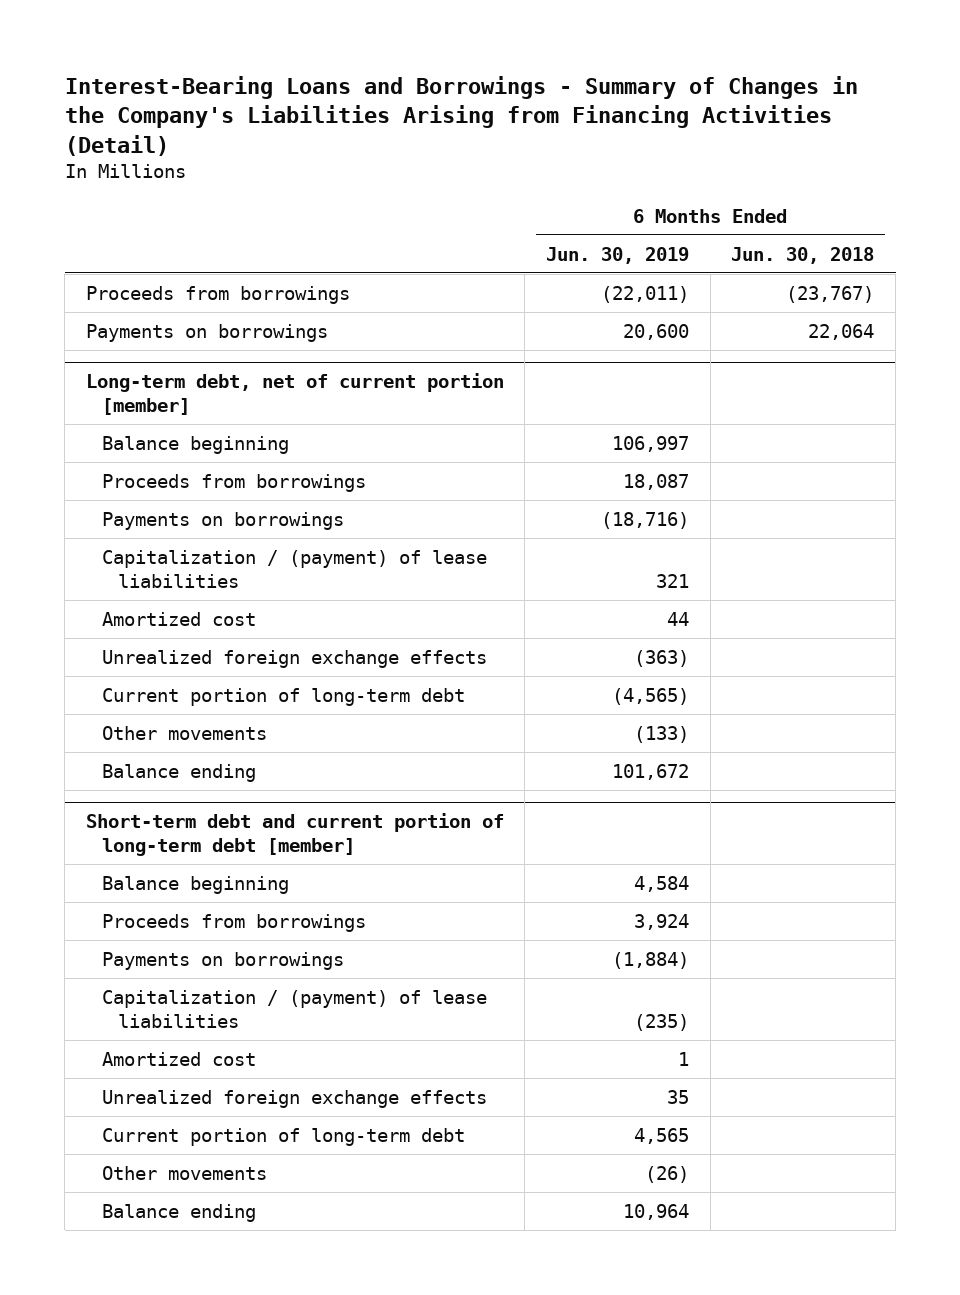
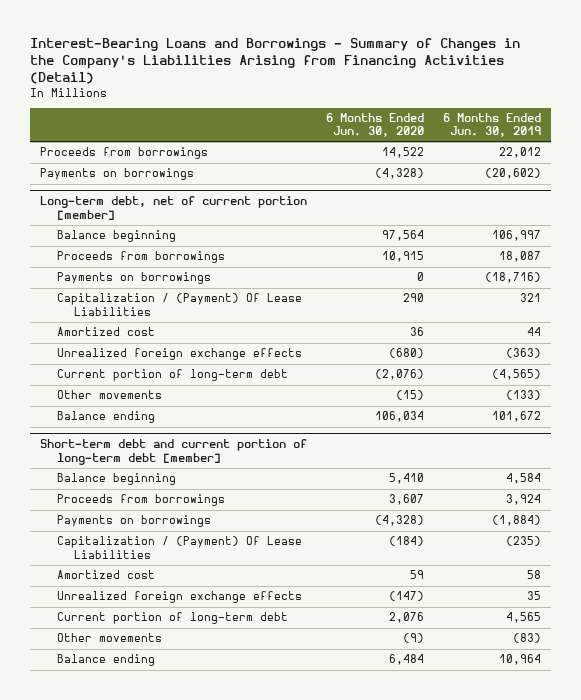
- | 6 Months Ended Jun. 30, 2019 | 6 Months Ended Jun. 30, 2018
+ | 6 Months Ended Jun. 30, 2020 | 6 Months Ended Jun. 30, 2019
- Proceeds from borrowings | (22,011) | (23,767)
- Payments on borrowings | 20,600 | 22,064
+ Proceeds from borrowings | 14,522 | 22,012
+ Payments on borrowings | (4,328) | (20,602)
@ Long-term debt, net of current portion [member]
- Capitalization / (payment) of lease liabilities | 321 |
+ Capitalization / (Payment) Of Lease Liabilities | 290 | 321
@ Short-term debt and current portion of long-term debt [member]
- Capitalization / (payment) of lease liabilities | (235) |
- Amortized cost | 1 |
+ Capitalization / (Payment) Of Lease Liabilities | (184) | (235)
+ Amortized cost | 59 | 58
- Other movements | (26) |
+ Other movements | (9) | (83)

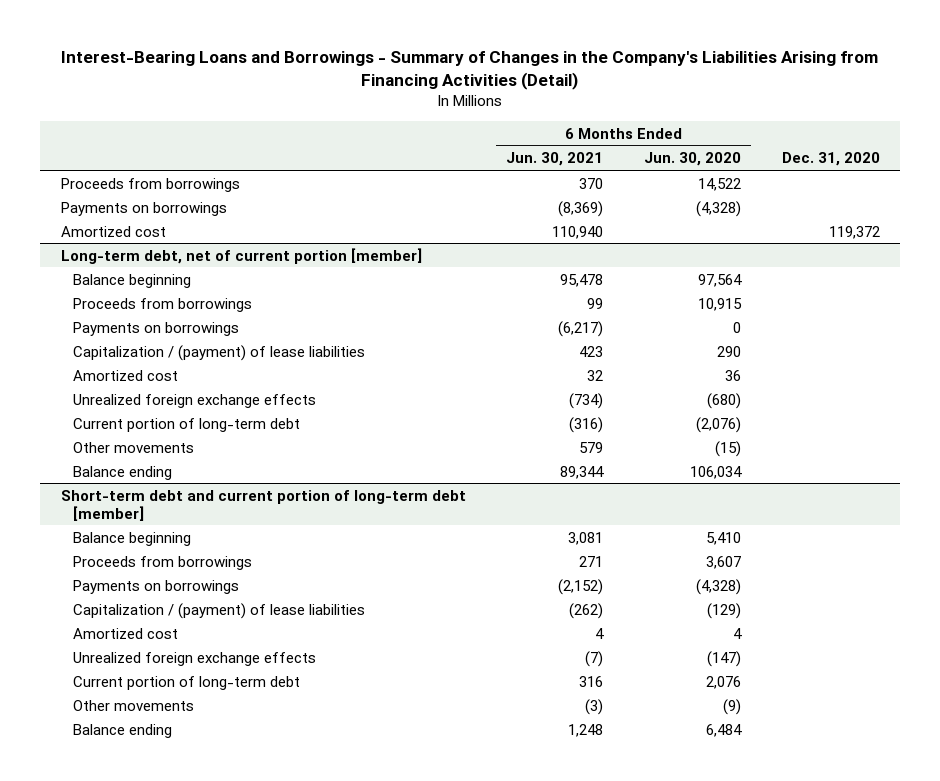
- | 6 Months Ended Jun. 30, 2020 | 6 Months Ended Jun. 30, 2019
+ | 6 Months Ended Jun. 30, 2021 | 6 Months Ended Jun. 30, 2020 | Dec. 31, 2020
+ Amortized cost | 110,940 | | 119,372
@ Long-term debt, net of current portion [member]
- Capitalization / (Payment) Of Lease Liabilities | 290 | 321
+ Capitalization / (payment) of lease liabilities | 423 | 290 |
@ Short-term debt and current portion of long-term debt [member]
- Capitalization / (Payment) Of Lease Liabilities | (184) | (235)
- Amortized cost | 59 | 58
+ Capitalization / (payment) of lease liabilities | (262) | (129) |
+ Amortized cost | 4 | 4 |

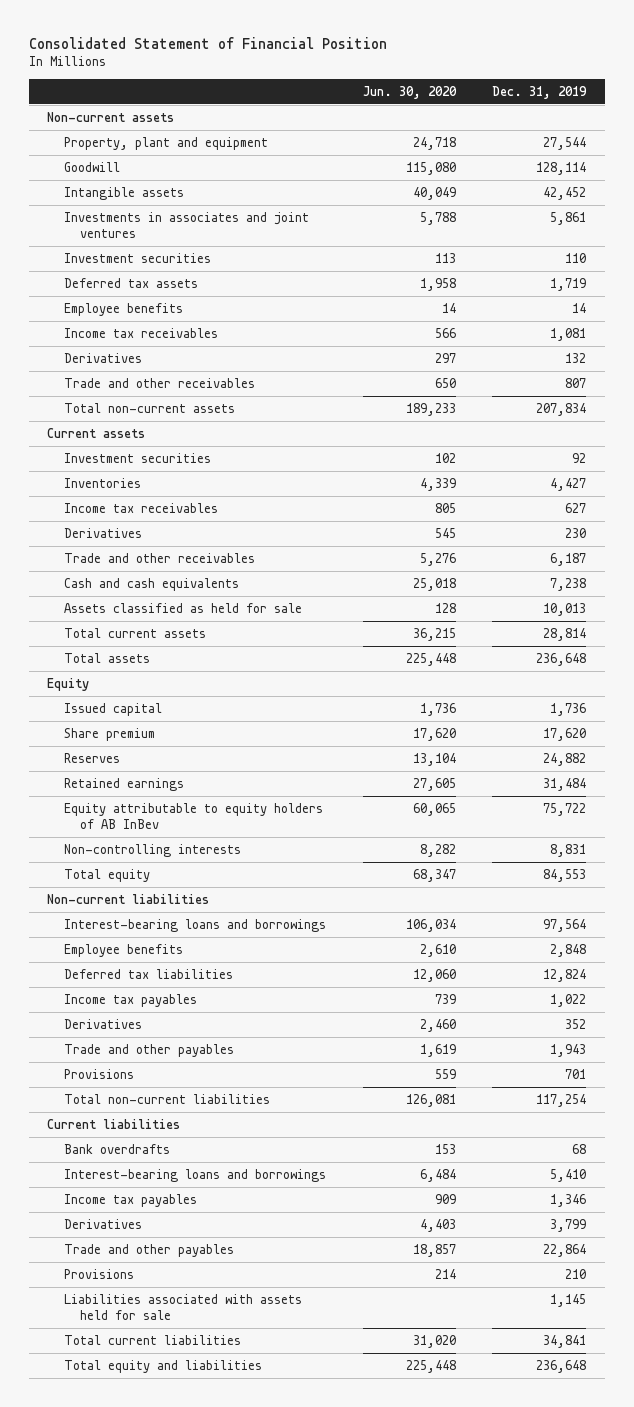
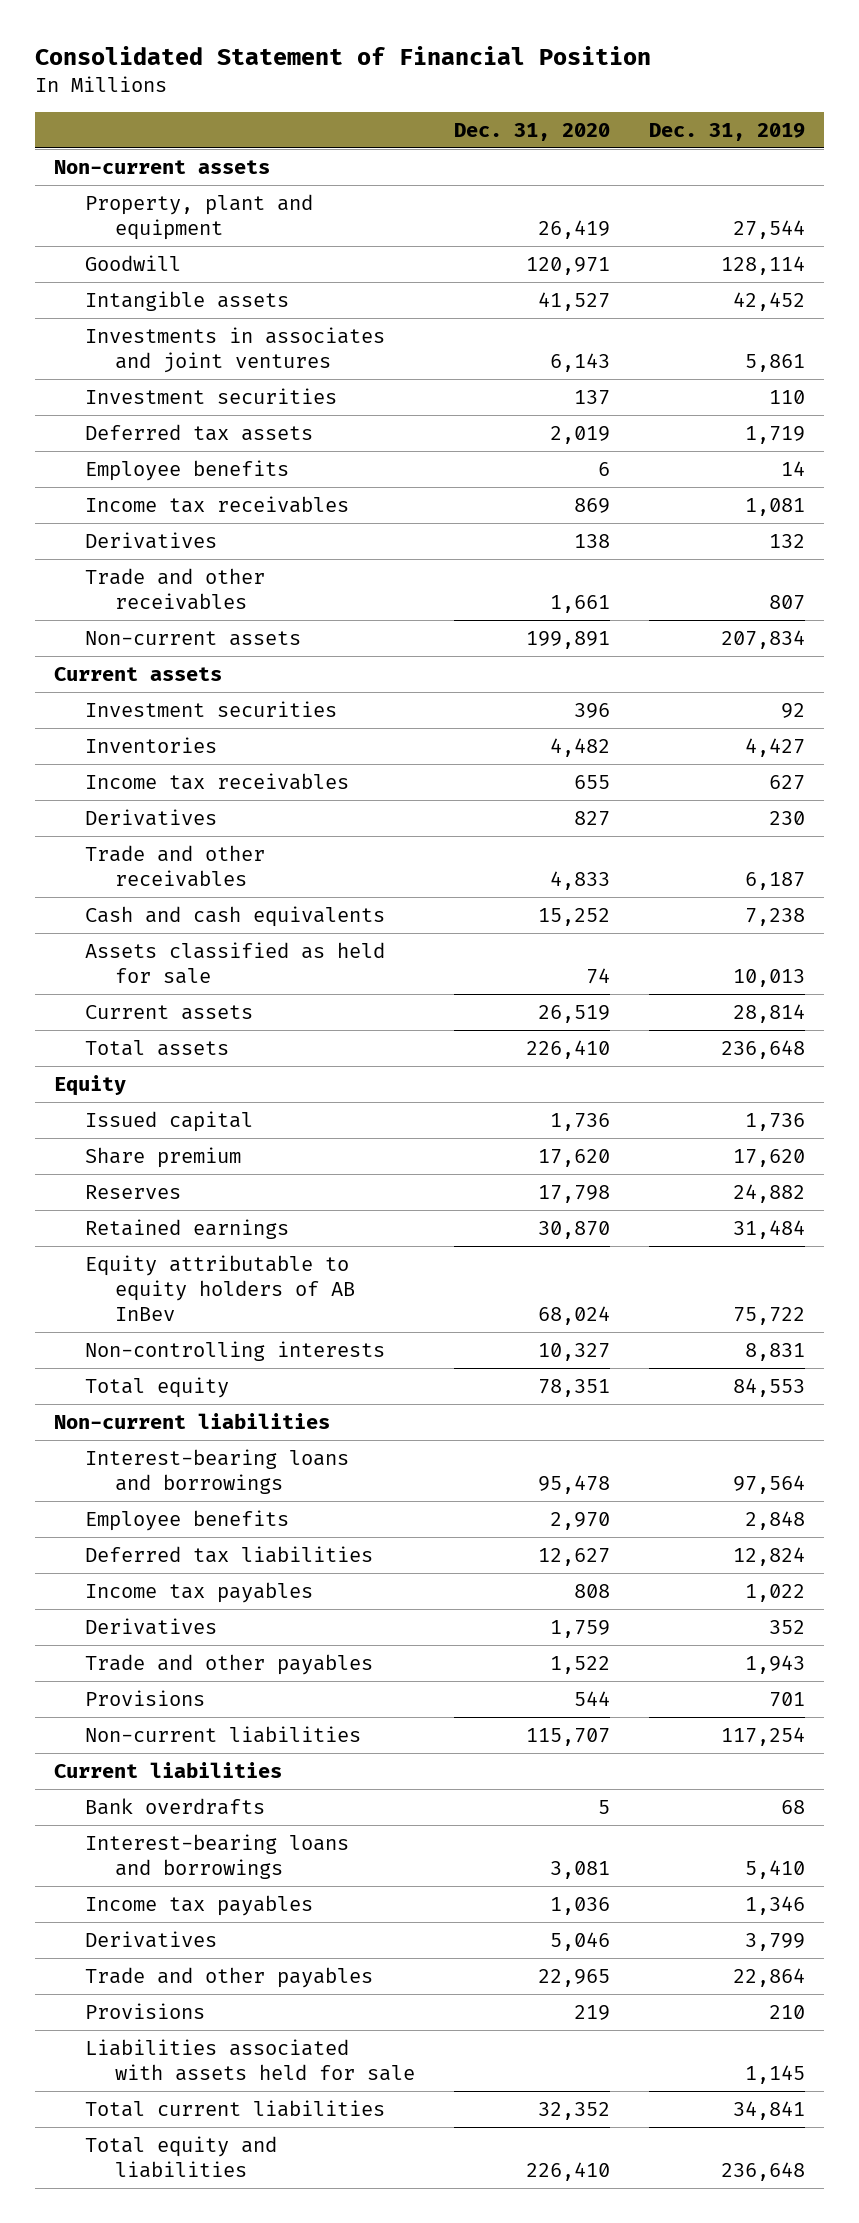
- | Jun. 30, 2020 | Dec. 31, 2019
+ | Dec. 31, 2020 | Dec. 31, 2019
- Total non-current assets | 189,233 | 207,834
+ Non-current assets | 199,891 | 207,834
- Total current assets | 36,215 | 28,814
+ Current assets | 26,519 | 28,814
- Total non-current liabilities | 126,081 | 117,254
+ Non-current liabilities | 115,707 | 117,254

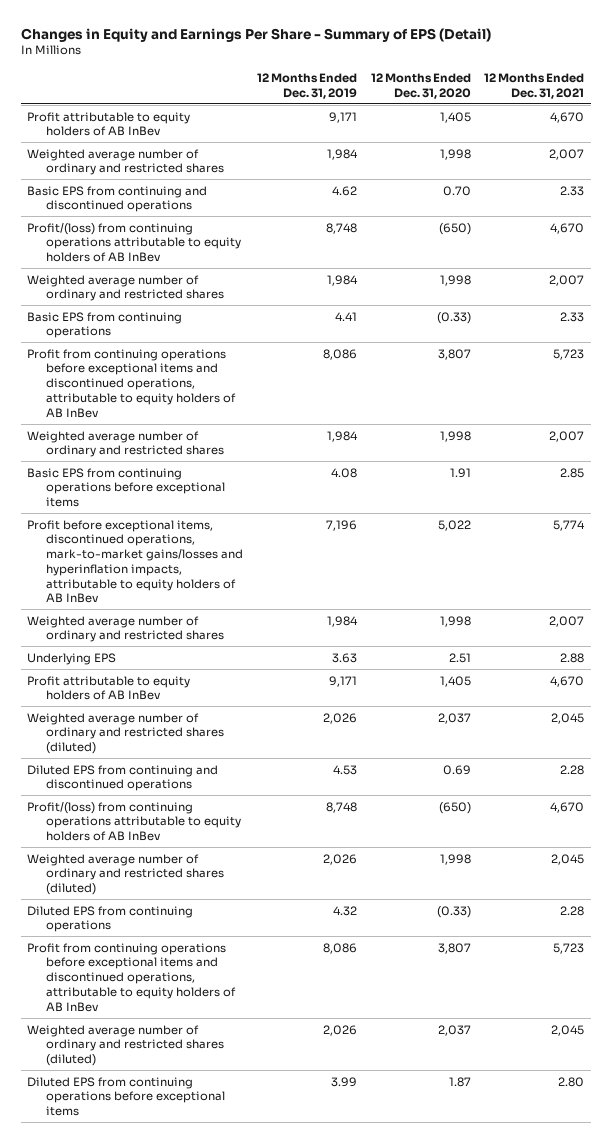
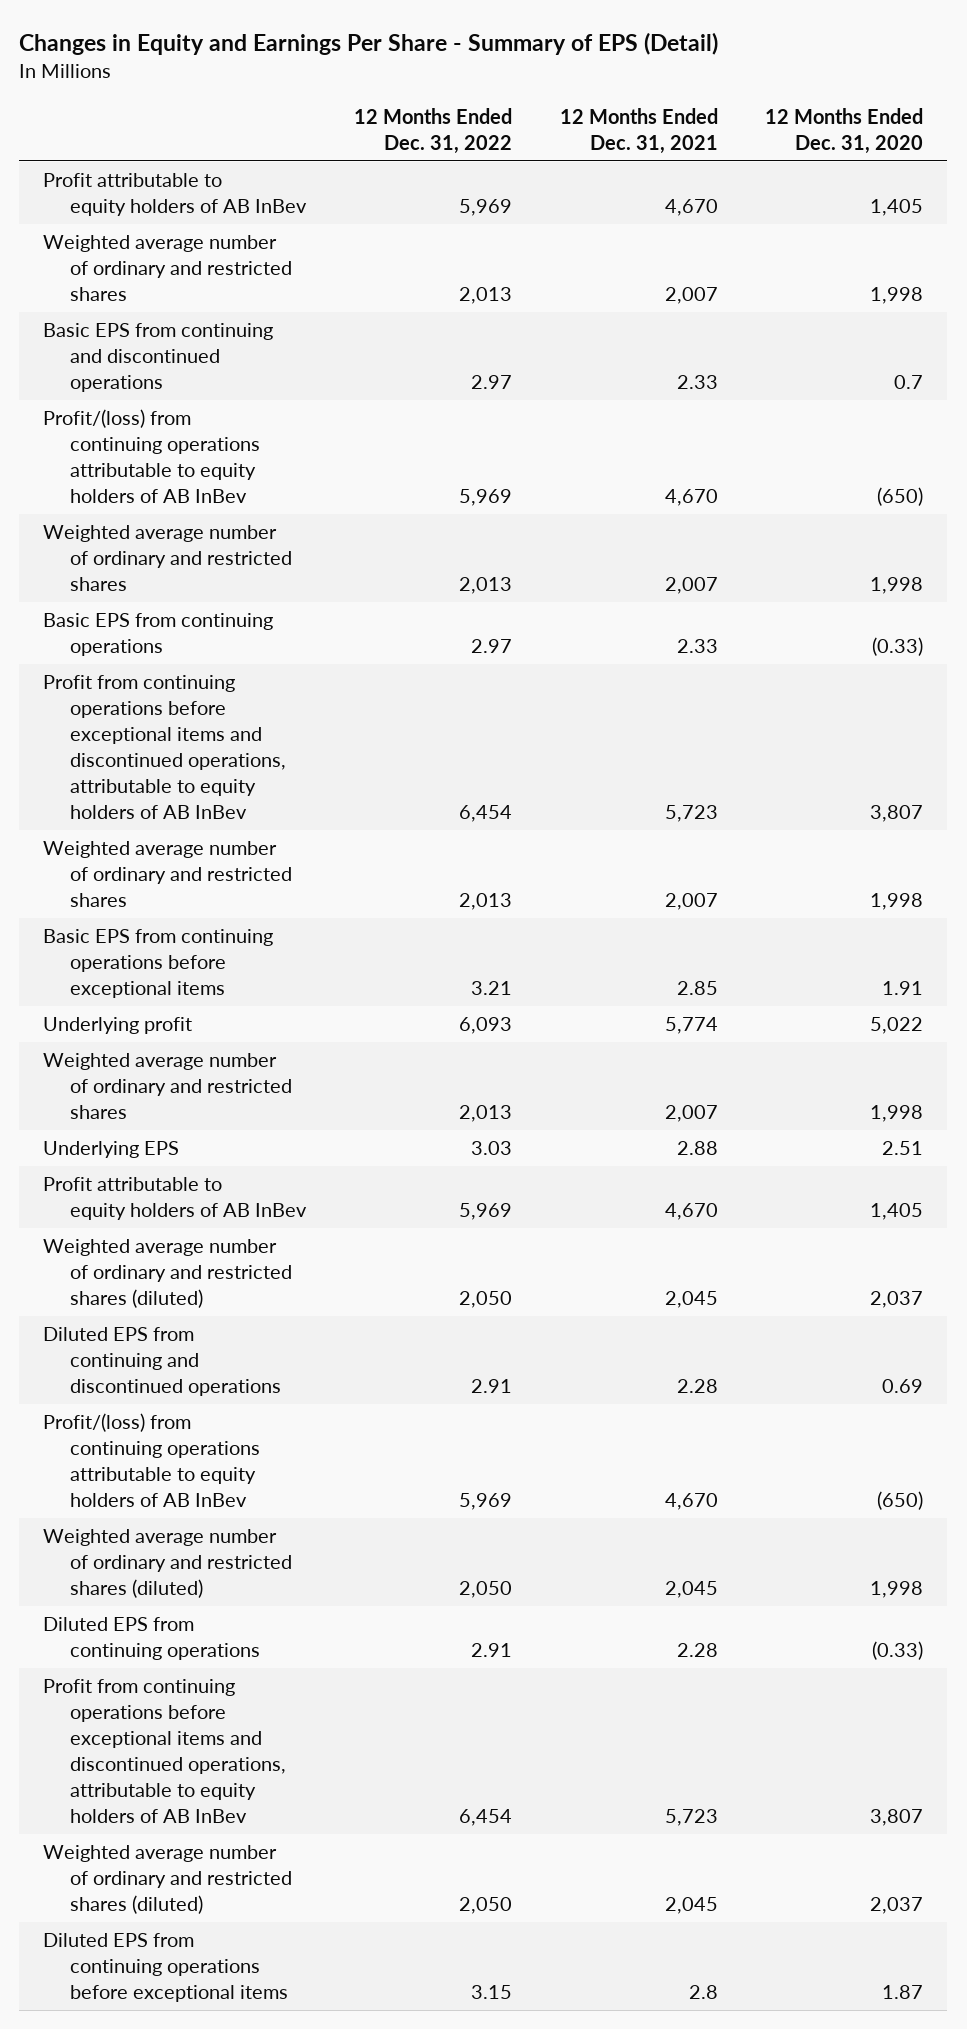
- | 12 Months Ended Dec. 31, 2019 | 12 Months Ended Dec. 31, 2020 | 12 Months Ended Dec. 31, 2021
+ | 12 Months Ended Dec. 31, 2022 | 12 Months Ended Dec. 31, 2021 | 12 Months Ended Dec. 31, 2020
- Basic EPS from continuing and discontinued operations | 4.62 | 0.70 | 2.33
+ Basic EPS from continuing and discontinued operations | 2.97 | 2.33 | 0.7
- Profit before exceptional items, discontinued operations, mark-to-market gains/losses and hyperinflation impacts, attributable to equity holders of AB InBev | 7,196 | 5,022 | 5,774
+ Underlying profit | 6,093 | 5,774 | 5,022
- Diluted EPS from continuing operations before exceptional items | 3.99 | 1.87 | 2.80
+ Diluted EPS from continuing operations before exceptional items | 3.15 | 2.8 | 1.87

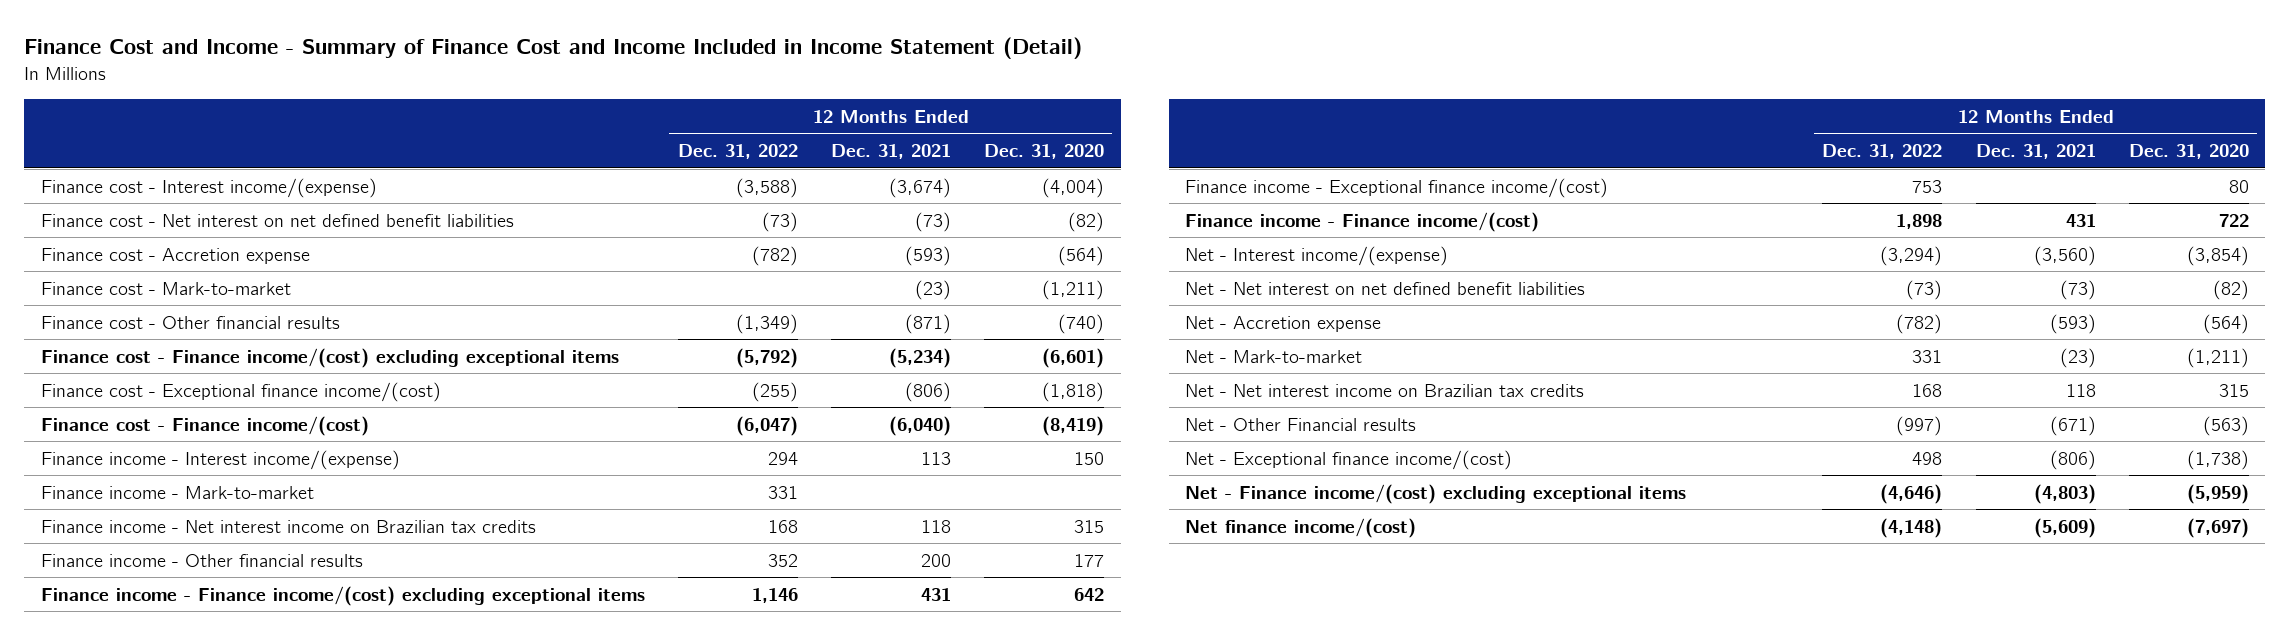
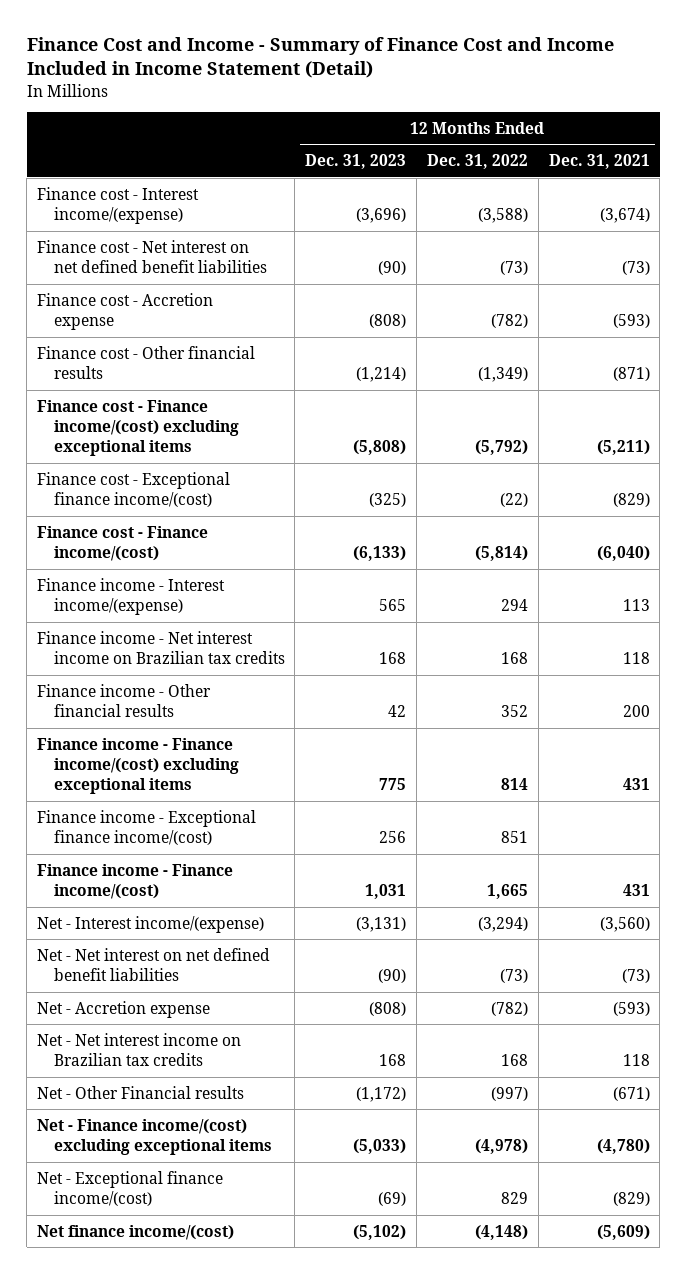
- | 12 Months Ended Dec. 31, 2022 | 12 Months Ended Dec. 31, 2021 | 12 Months Ended Dec. 31, 2020
+ | 12 Months Ended Dec. 31, 2023 | 12 Months Ended Dec. 31, 2022 | 12 Months Ended Dec. 31, 2021
- Finance cost - Mark-to-market | | (23) | (1,211)
- Finance cost - Finance income/(cost) excluding exceptional items | (5,792) | (5,234) | (6,601)
- Finance cost - Exceptional finance income/(cost) | (255) | (806) | (1,818)
- Finance cost - Finance income/(cost) | (6,047) | (6,040) | (8,419)
+ Finance cost - Finance income/(cost) excluding exceptional items | (5,808) | (5,792) | (5,211)
+ Finance cost - Exceptional finance income/(cost) | (325) | (22) | (829)
+ Finance cost - Finance income/(cost) | (6,133) | (5,814) | (6,040)
- Finance income - Mark-to-market | 331 | |
- Finance income - Finance income/(cost) excluding exceptional items | 1,146 | 431 | 642
- Finance income - Exceptional finance income/(cost) | 753 | | 80
- Finance income - Finance income/(cost) | 1,898 | 431 | 722
+ Finance income - Finance income/(cost) excluding exceptional items | 775 | 814 | 431
+ Finance income - Exceptional finance income/(cost) | 256 | 851 |
+ Finance income - Finance income/(cost) | 1,031 | 1,665 | 431
- Net - Mark-to-market | 331 | (23) | (1,211)
- Net - Exceptional finance income/(cost) | 498 | (806) | (1,738)
- Net - Finance income/(cost) excluding exceptional items | (4,646) | (4,803) | (5,959)
+ Net - Finance income/(cost) excluding exceptional items | (5,033) | (4,978) | (4,780)
+ Net - Exceptional finance income/(cost) | (69) | 829 | (829)

